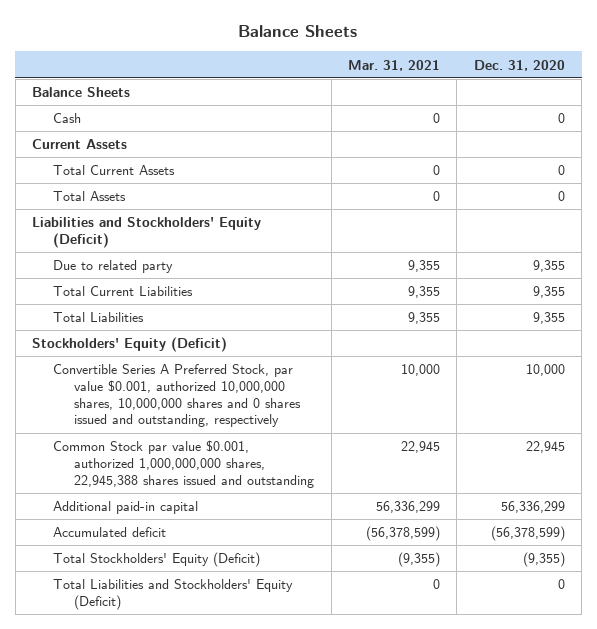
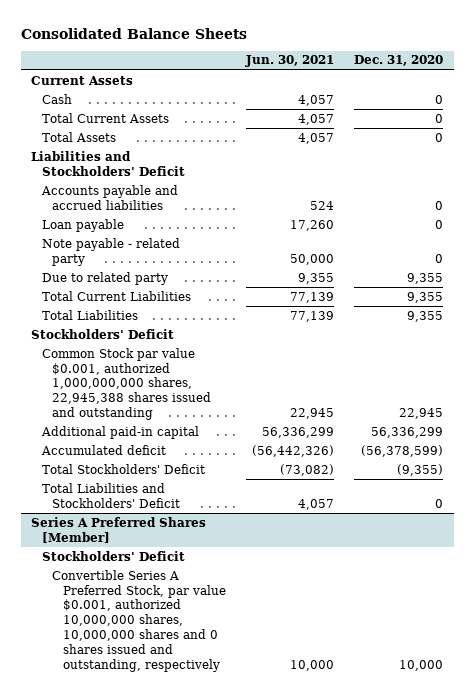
- Balance Sheets
+ Consolidated Balance Sheets
- | Mar. 31, 2021 | Dec. 31, 2020
+ | Jun. 30, 2021 | Dec. 31, 2020
- Balance Sheets
moved down: Cash | 4,057 | 0
- Liabilities and Stockholders' Equity (Deficit)
+ Liabilities and Stockholders' Deficit
+ Accounts payable and accrued liabilities | 524 | 0
+ Loan payable | 17,260 | 0
+ Note payable - related party | 50,000 | 0
- Stockholders' Equity (Deficit)
- Convertible Series A Preferred Stock, par value $0.001, authorized 10,000,000 shares, 10,000,000 shares and 0 shares issued and outstanding, respectively | 10,000 | 10,000
+ Stockholders' Deficit
- Total Stockholders' Equity (Deficit) | (9,355) | (9,355)
- Total Liabilities and Stockholders' Equity (Deficit) | 0 | 0
+ Total Stockholders' Deficit | (73,082) | (9,355)
+ Total Liabilities and Stockholders' Deficit | 4,057 | 0
+ Series A Preferred Shares [Member]
+ Stockholders' Deficit
+ Convertible Series A Preferred Stock, par value $0.001, authorized 10,000,000 shares, 10,000,000 shares and 0 shares issued and outstanding, respectively | 10,000 | 10,000

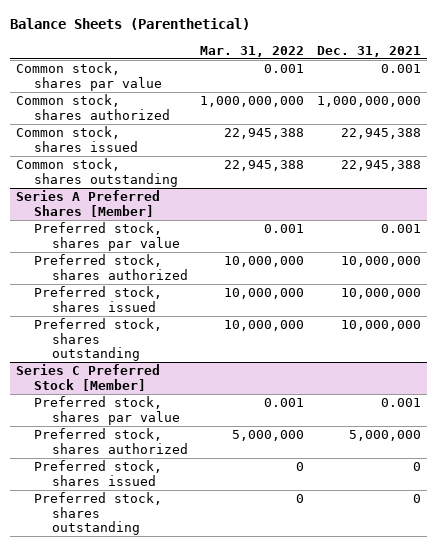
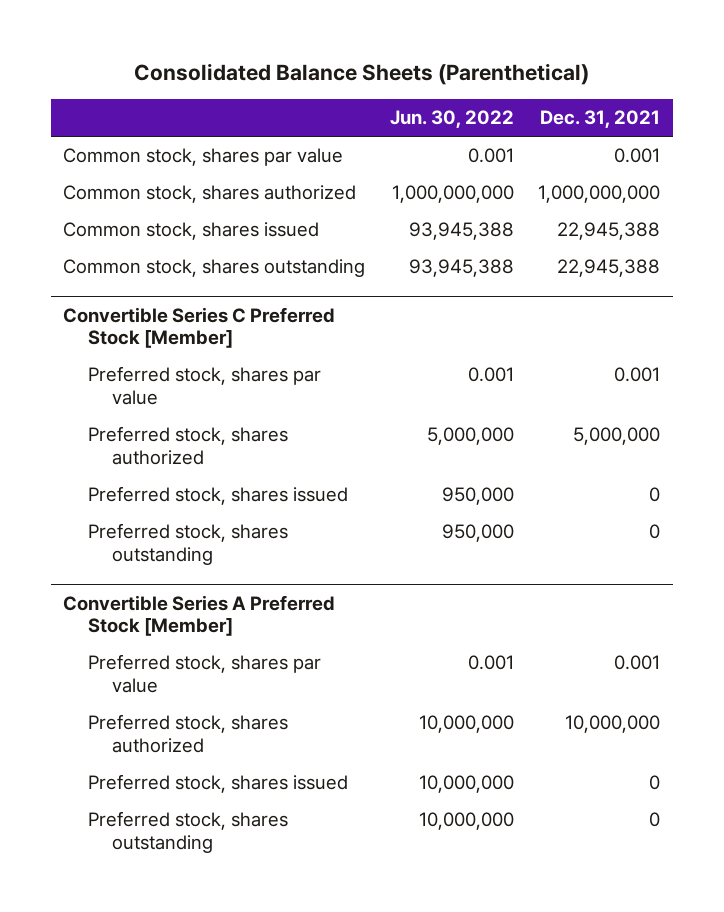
- Balance Sheets (Parenthetical)
+ Consolidated Balance Sheets (Parenthetical)
- | Mar. 31, 2022 | Dec. 31, 2021
+ | Jun. 30, 2022 | Dec. 31, 2021
- Series A Preferred Shares [Member]
- Preferred stock, shares par value | 0.001 | 0.001
- Preferred stock, shares authorized | 10,000,000 | 10,000,000
- Preferred stock, shares issued | 10,000,000 | 10,000,000
- Preferred stock, shares outstanding | 10,000,000 | 10,000,000
- Series C Preferred Stock [Member]
+ Convertible Series C Preferred Stock [Member]
+ Convertible Series A Preferred Stock [Member]
+ Preferred stock, shares par value | 0.001 | 0.001
+ Preferred stock, shares authorized | 10,000,000 | 10,000,000
+ Preferred stock, shares issued | 10,000,000 | 0
+ Preferred stock, shares outstanding | 10,000,000 | 0

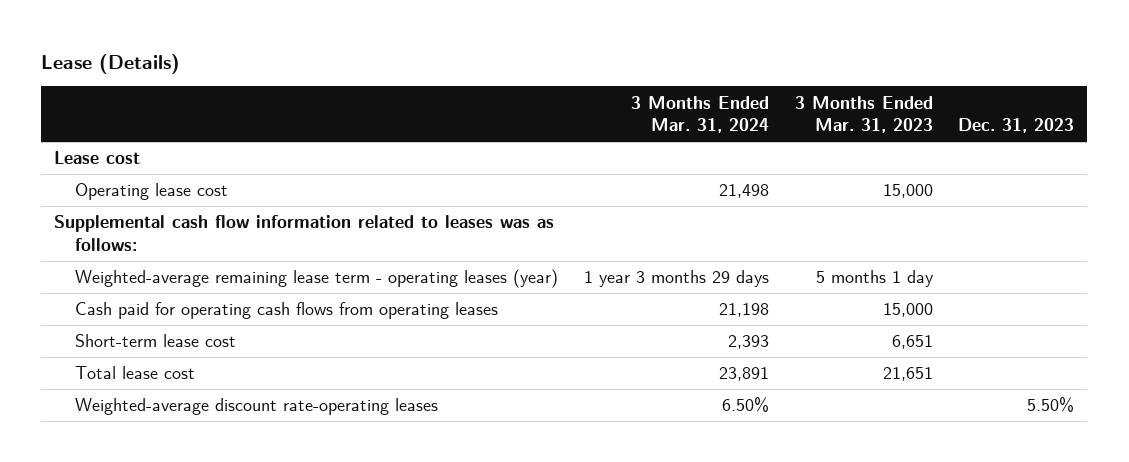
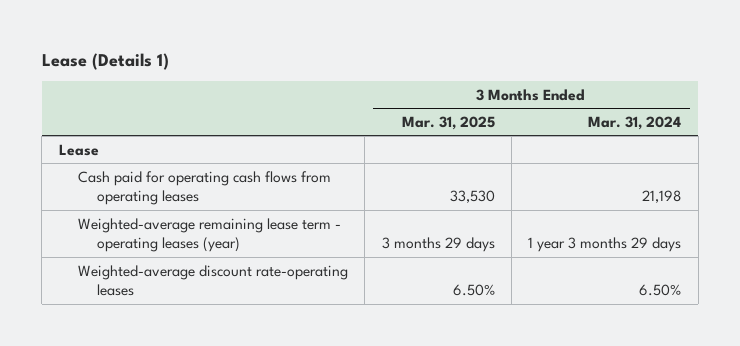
- Lease (Details)
+ Lease (Details 1)
- | 3 Months Ended Mar. 31, 2024 | 3 Months Ended Mar. 31, 2023 | Dec. 31, 2023
+ | 3 Months Ended Mar. 31, 2025 | 3 Months Ended Mar. 31, 2024
- Lease cost
- Operating lease cost | 21,498 | 15,000 |
- Supplemental cash flow information related to leases was as follows:
+ Lease
- Short-term lease cost | 2,393 | 6,651 |
- Total lease cost | 23,891 | 21,651 |
moved down: Weighted-average remaining lease term - operating leases (year) | 3 months 29 days | 1 year 3 months 29 days

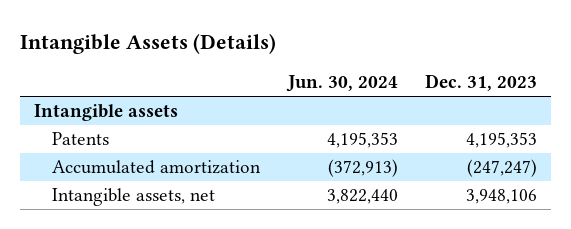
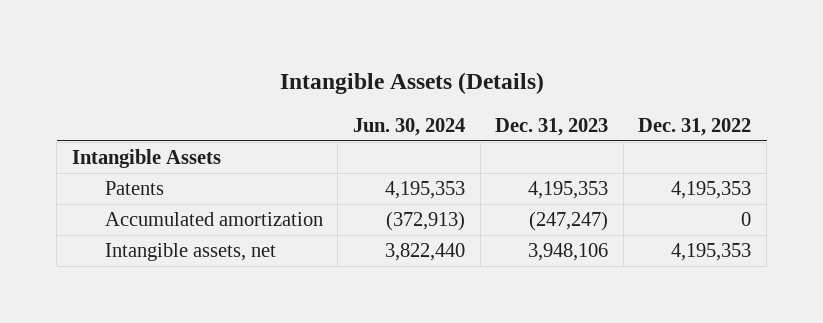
- | Jun. 30, 2024 | Dec. 31, 2023
+ | Jun. 30, 2024 | Dec. 31, 2023 | Dec. 31, 2022
- Intangible assets
+ Intangible Assets

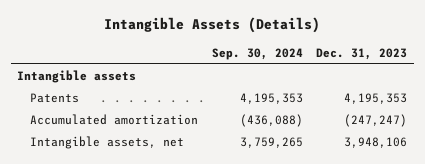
- | Jun. 30, 2024 | Dec. 31, 2023 | Dec. 31, 2022
+ | Sep. 30, 2024 | Dec. 31, 2023
- Intangible Assets
+ Intangible assets

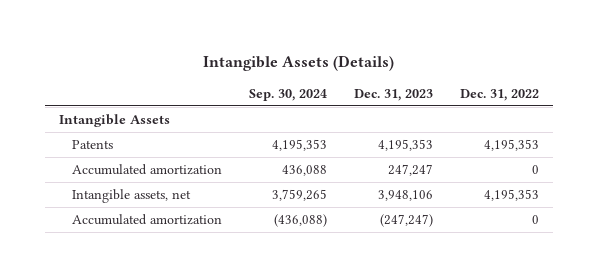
- | Sep. 30, 2024 | Dec. 31, 2023
+ | Sep. 30, 2024 | Dec. 31, 2023 | Dec. 31, 2022
- Intangible assets
+ Intangible Assets
+ Accumulated amortization | 436,088 | 247,247 | 0
moved down: Accumulated amortization | (436,088) | (247,247) | 0

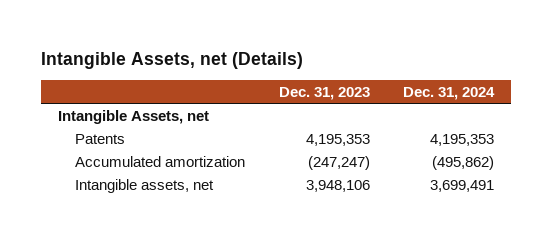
- Intangible Assets (Details)
+ Intangible Assets, net (Details)
- | Sep. 30, 2024 | Dec. 31, 2023 | Dec. 31, 2022
+ | Dec. 31, 2023 | Dec. 31, 2024
- Intangible Assets
+ Intangible Assets, net
- Accumulated amortization | 436,088 | 247,247 | 0
moved down: Intangible assets, net | 3,948,106 | 3,699,491

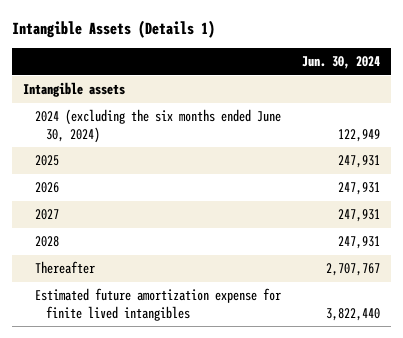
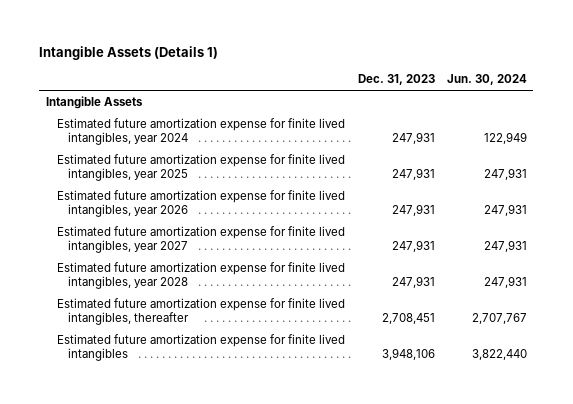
- | Jun. 30, 2024
+ | Dec. 31, 2023 | Jun. 30, 2024
- Intangible assets
- 2024 (excluding the six months ended June 30, 2024) | 122,949
- 2025 | 247,931
- 2026 | 247,931
- 2027 | 247,931
- 2028 | 247,931
- Thereafter | 2,707,767
+ Intangible Assets
+ Estimated future amortization expense for finite lived intangibles, year 2024 | 247,931 | 122,949
+ Estimated future amortization expense for finite lived intangibles, year 2025 | 247,931 | 247,931
+ Estimated future amortization expense for finite lived intangibles, year 2026 | 247,931 | 247,931
+ Estimated future amortization expense for finite lived intangibles, year 2027 | 247,931 | 247,931
+ Estimated future amortization expense for finite lived intangibles, year 2028 | 247,931 | 247,931
+ Estimated future amortization expense for finite lived intangibles, thereafter | 2,708,451 | 2,707,767

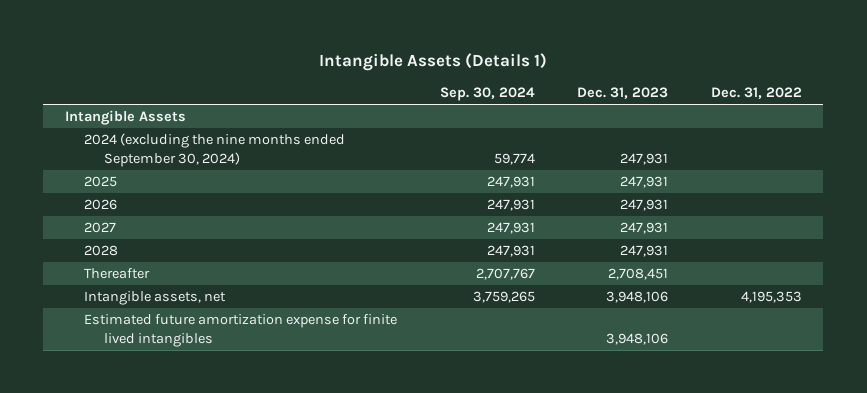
- | Dec. 31, 2023 | Jun. 30, 2024
+ | Sep. 30, 2024 | Dec. 31, 2023 | Dec. 31, 2022
- Estimated future amortization expense for finite lived intangibles, year 2024 | 247,931 | 122,949
- Estimated future amortization expense for finite lived intangibles, year 2025 | 247,931 | 247,931
- Estimated future amortization expense for finite lived intangibles, year 2026 | 247,931 | 247,931
- Estimated future amortization expense for finite lived intangibles, year 2027 | 247,931 | 247,931
- Estimated future amortization expense for finite lived intangibles, year 2028 | 247,931 | 247,931
- Estimated future amortization expense for finite lived intangibles, thereafter | 2,708,451 | 2,707,767
+ 2024 (excluding the nine months ended September 30, 2024) | 59,774 | 247,931 |
+ 2025 | 247,931 | 247,931 |
+ 2026 | 247,931 | 247,931 |
+ 2027 | 247,931 | 247,931 |
+ 2028 | 247,931 | 247,931 |
+ Thereafter | 2,707,767 | 2,708,451 |
+ Intangible assets, net | 3,759,265 | 3,948,106 | 4,195,353

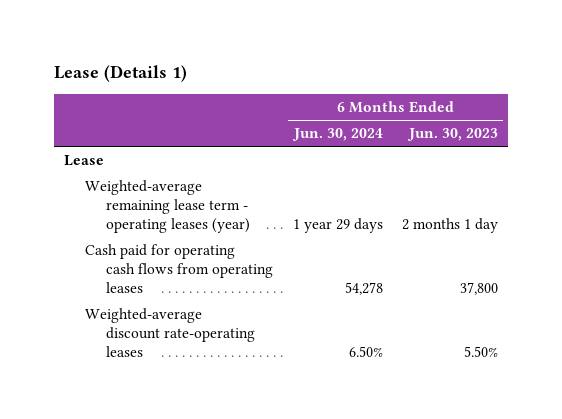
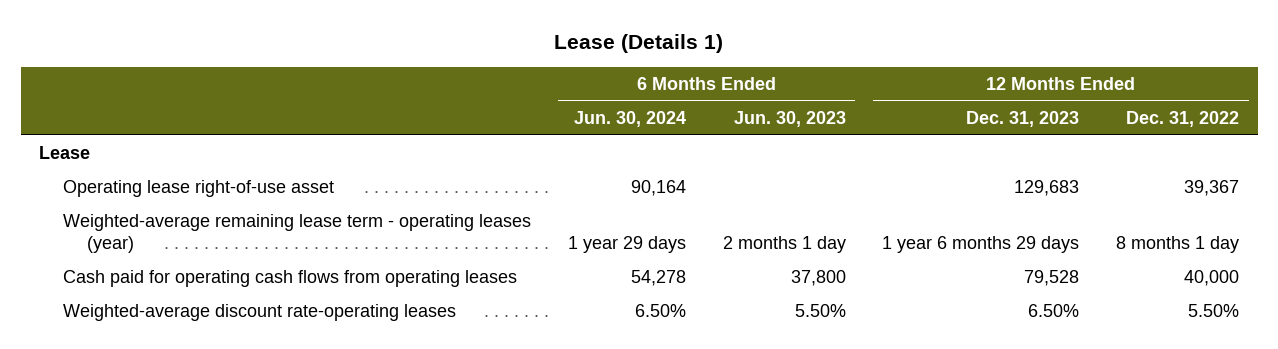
- | 6 Months Ended Jun. 30, 2024 | 6 Months Ended Jun. 30, 2023
+ | 6 Months Ended Jun. 30, 2024 | 6 Months Ended Jun. 30, 2023 | 12 Months Ended Dec. 31, 2023 | 12 Months Ended Dec. 31, 2022
+ Operating lease right-of-use asset | 90,164 | | 129,683 | 39,367

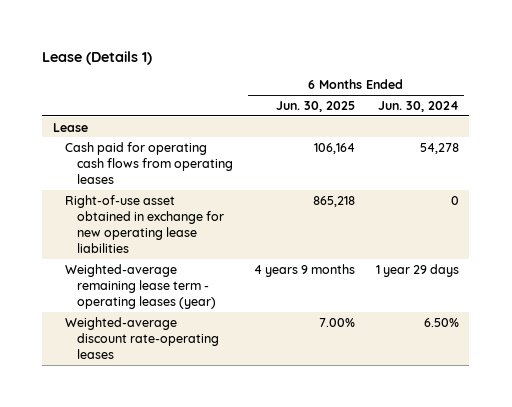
- | 6 Months Ended Jun. 30, 2024 | 6 Months Ended Jun. 30, 2023 | 12 Months Ended Dec. 31, 2023 | 12 Months Ended Dec. 31, 2022
+ | 6 Months Ended Jun. 30, 2025 | 6 Months Ended Jun. 30, 2024
- Operating lease right-of-use asset | 90,164 | | 129,683 | 39,367
+ Right-of-use asset obtained in exchange for new operating lease liabilities | 865,218 | 0
moved down: Weighted-average remaining lease term - operating leases (year) | 4 years 9 months | 1 year 29 days

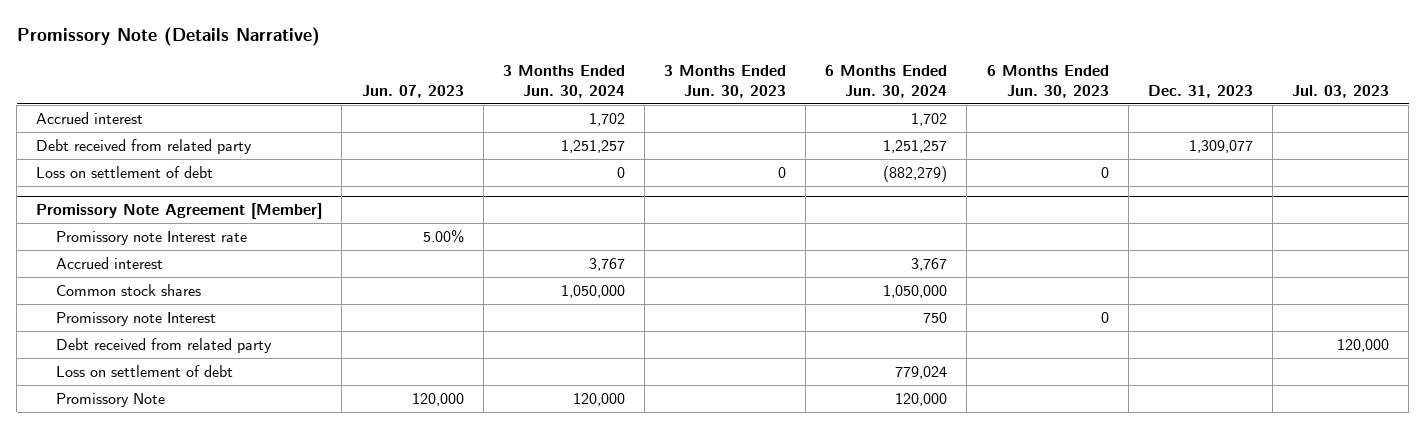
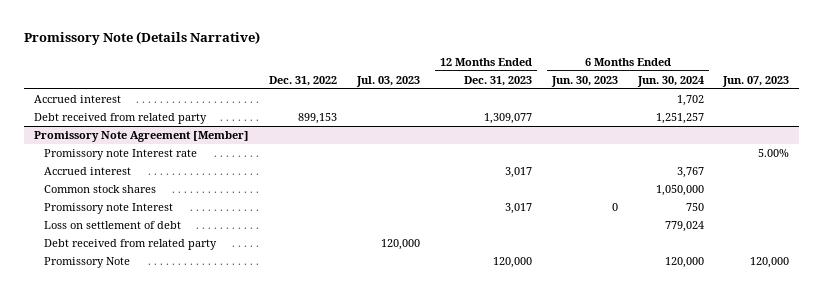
- | Jun. 07, 2023 | 3 Months Ended Jun. 30, 2024 | 3 Months Ended Jun. 30, 2023 | 6 Months Ended Jun. 30, 2024 | 6 Months Ended Jun. 30, 2023 | Dec. 31, 2023 | Jul. 03, 2023
+ | Dec. 31, 2022 | Jul. 03, 2023 | 12 Months Ended Dec. 31, 2023 | 6 Months Ended Jun. 30, 2023 | 6 Months Ended Jun. 30, 2024 | Jun. 07, 2023
- Loss on settlement of debt | | 0 | 0 | (882,279) | 0 | |
@ Promissory Note Agreement [Member]
moved down: Debt received from related party | | 120,000 | | | |

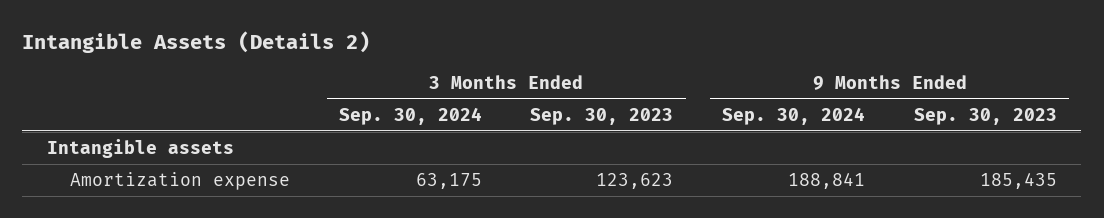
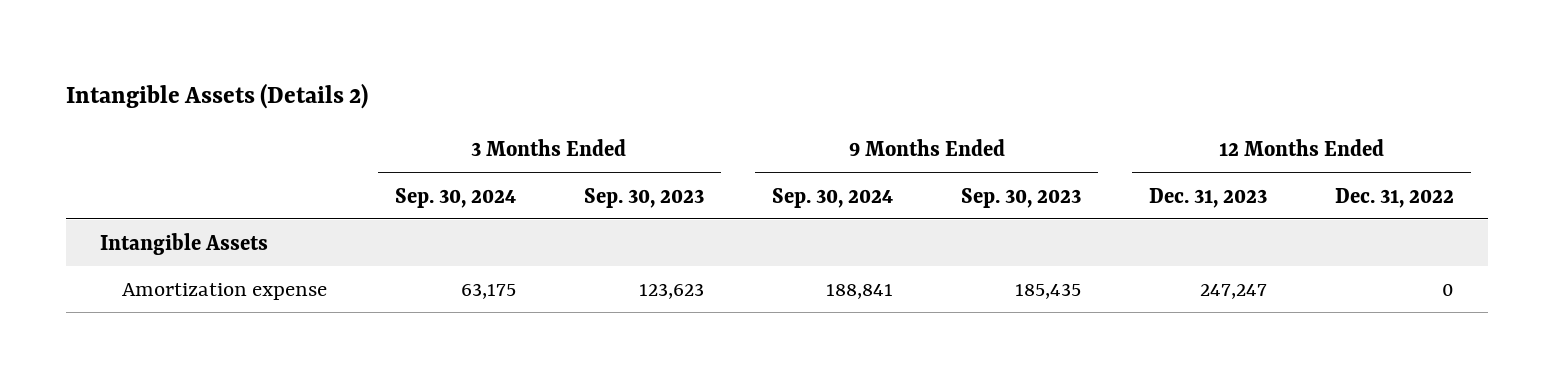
- | 3 Months Ended Sep. 30, 2024 | 3 Months Ended Sep. 30, 2023 | 9 Months Ended Sep. 30, 2024 | 9 Months Ended Sep. 30, 2023
+ | 3 Months Ended Sep. 30, 2024 | 3 Months Ended Sep. 30, 2023 | 9 Months Ended Sep. 30, 2024 | 9 Months Ended Sep. 30, 2023 | 12 Months Ended Dec. 31, 2023 | 12 Months Ended Dec. 31, 2022
- Intangible assets
+ Intangible Assets

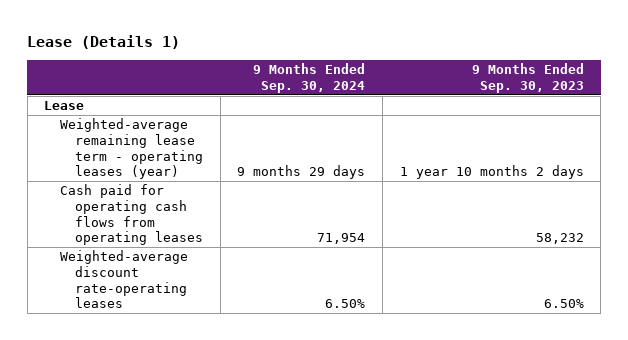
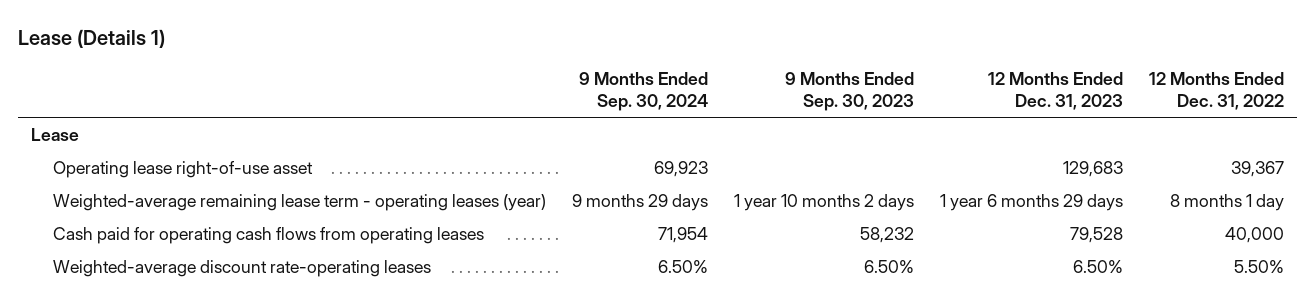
- | 9 Months Ended Sep. 30, 2024 | 9 Months Ended Sep. 30, 2023
+ | 9 Months Ended Sep. 30, 2024 | 9 Months Ended Sep. 30, 2023 | 12 Months Ended Dec. 31, 2023 | 12 Months Ended Dec. 31, 2022
+ Operating lease right-of-use asset | 69,923 | | 129,683 | 39,367

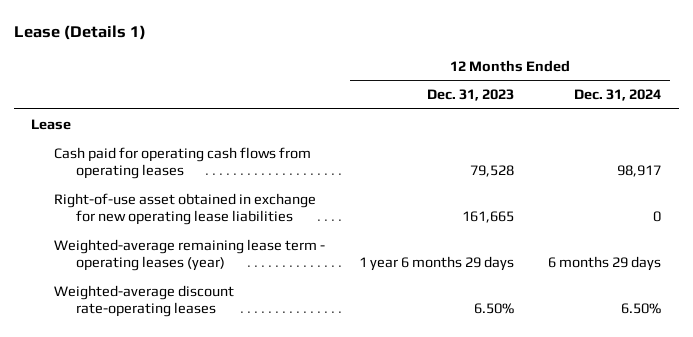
- | 9 Months Ended Sep. 30, 2024 | 9 Months Ended Sep. 30, 2023 | 12 Months Ended Dec. 31, 2023 | 12 Months Ended Dec. 31, 2022
+ | 12 Months Ended Dec. 31, 2023 | 12 Months Ended Dec. 31, 2024
- Operating lease right-of-use asset | 69,923 | | 129,683 | 39,367
+ Right-of-use asset obtained in exchange for new operating lease liabilities | 161,665 | 0
moved down: Weighted-average remaining lease term - operating leases (year) | 1 year 6 months 29 days | 6 months 29 days

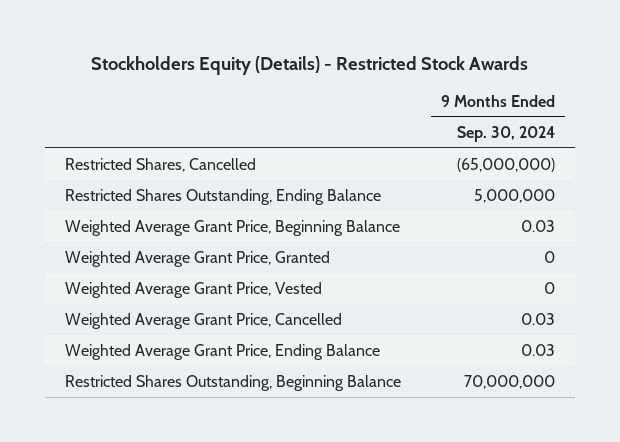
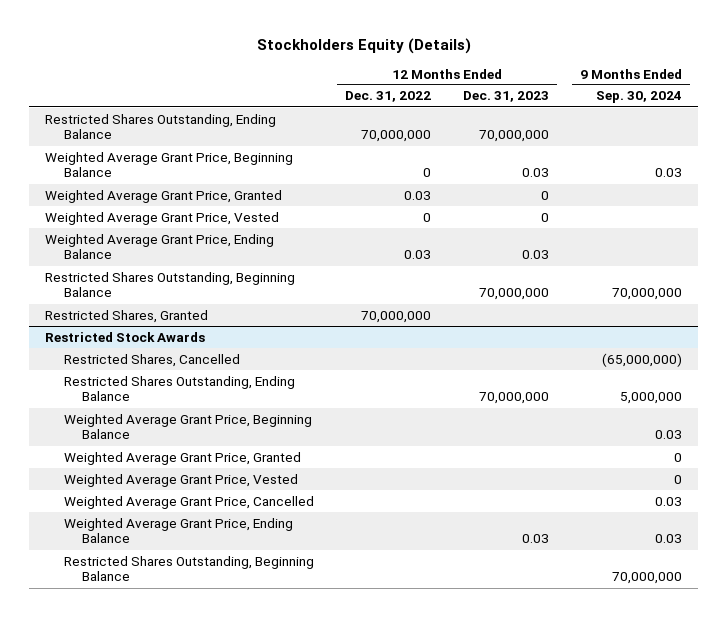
- Stockholders Equity (Details) - Restricted Stock Awards
+ Stockholders Equity (Details)
- | 9 Months Ended Sep. 30, 2024
+ | 12 Months Ended Dec. 31, 2022 | 12 Months Ended Dec. 31, 2023 | 9 Months Ended Sep. 30, 2024
+ Restricted Shares Outstanding, Ending Balance | 70,000,000 | 70,000,000 |
+ Weighted Average Grant Price, Beginning Balance | 0 | 0.03 | 0.03
+ Weighted Average Grant Price, Granted | 0.03 | 0 |
+ Weighted Average Grant Price, Vested | 0 | 0 |
+ Weighted Average Grant Price, Ending Balance | 0.03 | 0.03 |
+ Restricted Shares Outstanding, Beginning Balance | | 70,000,000 | 70,000,000
+ Restricted Shares, Granted | 70,000,000 | |
+ Restricted Stock Awards

